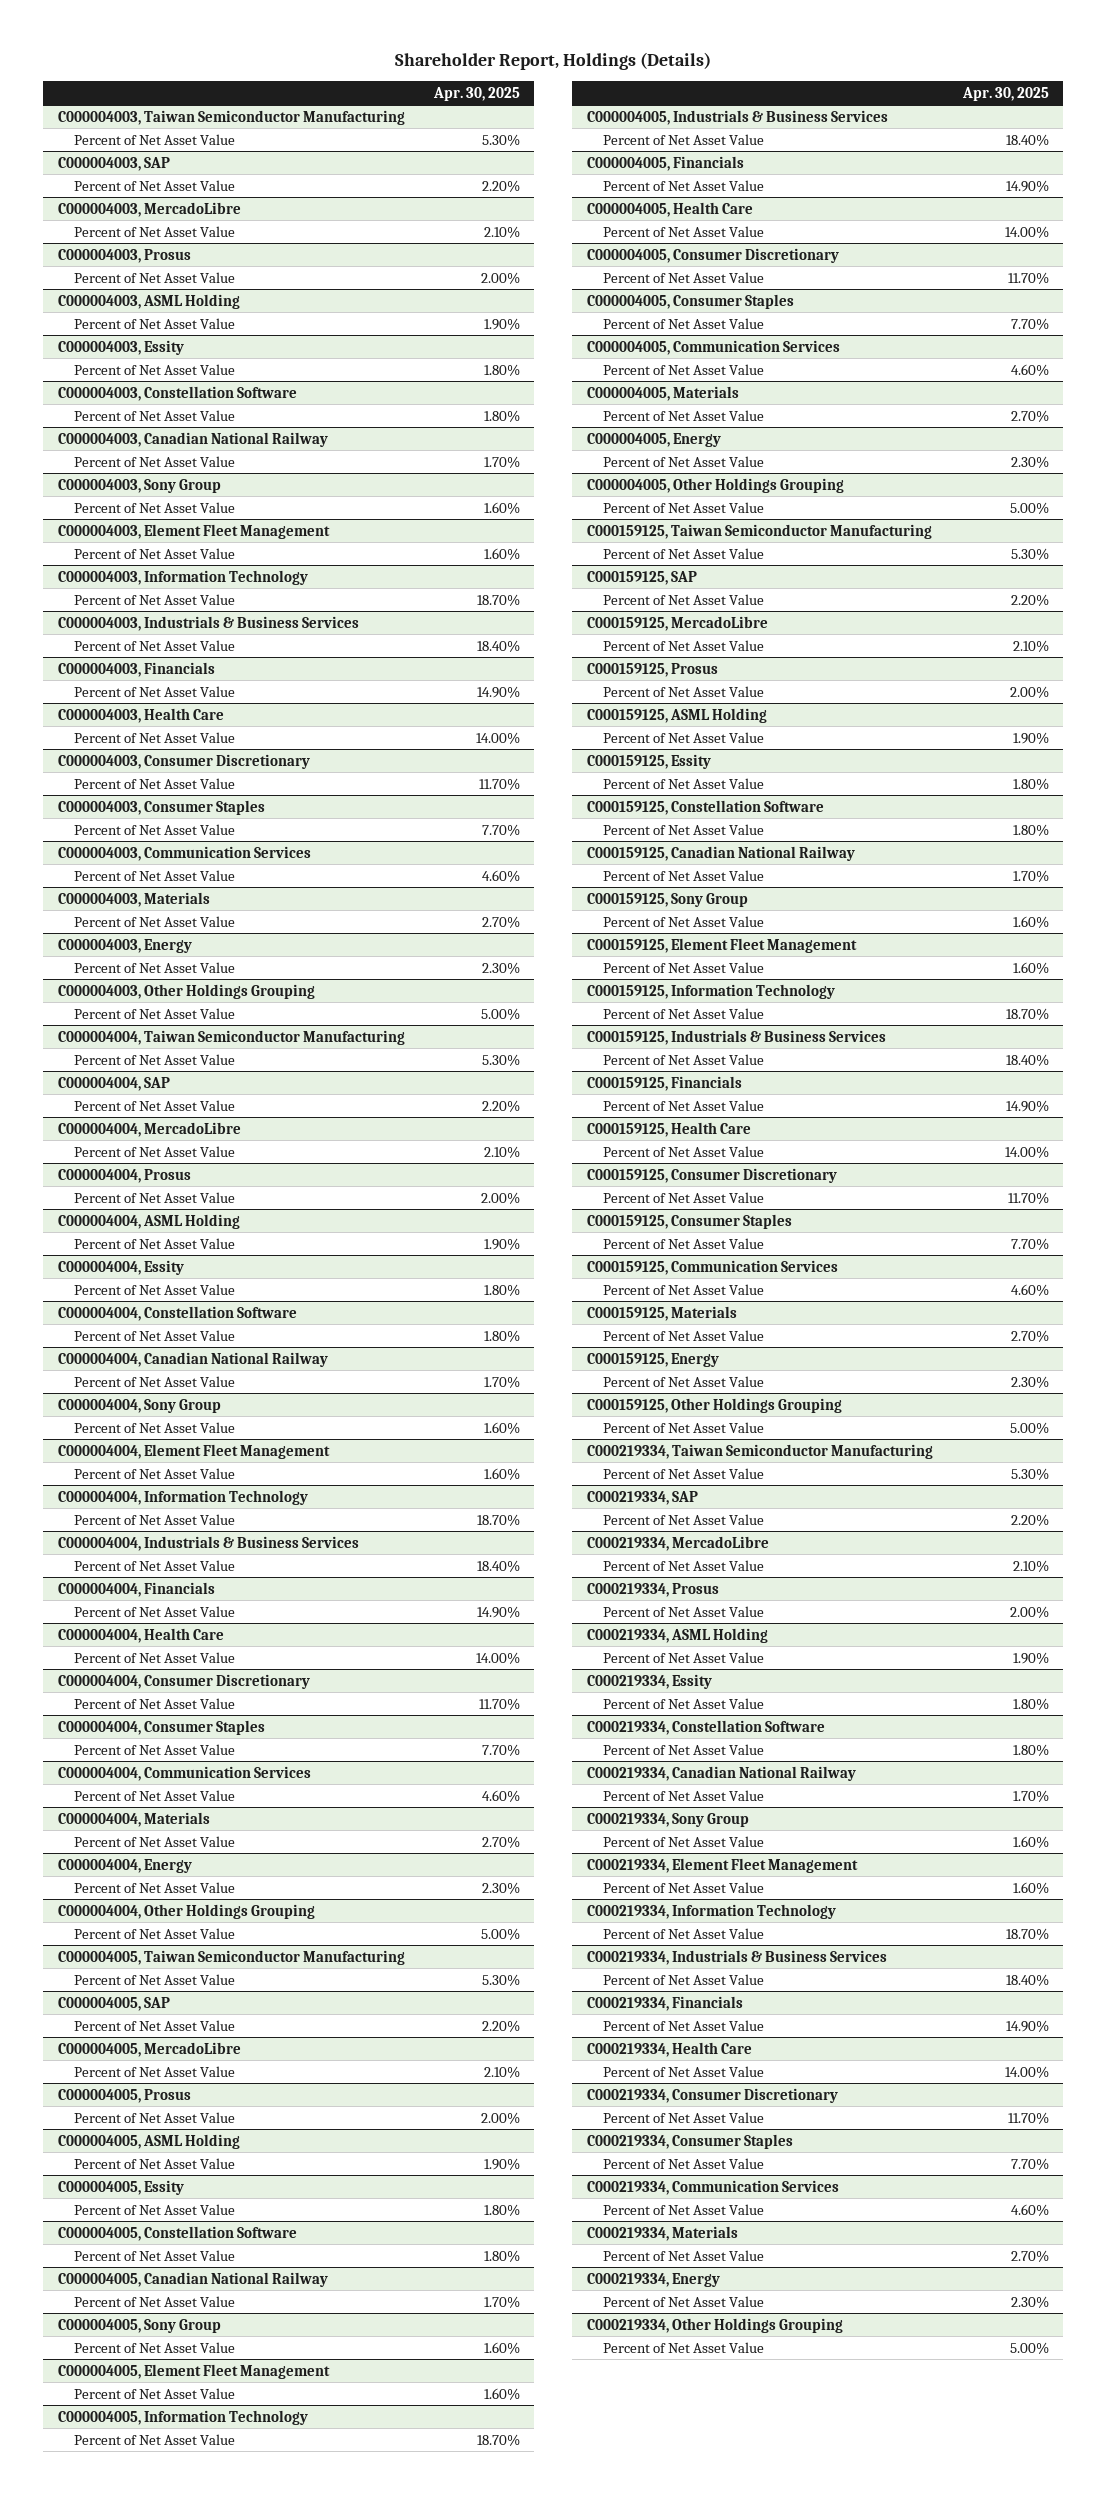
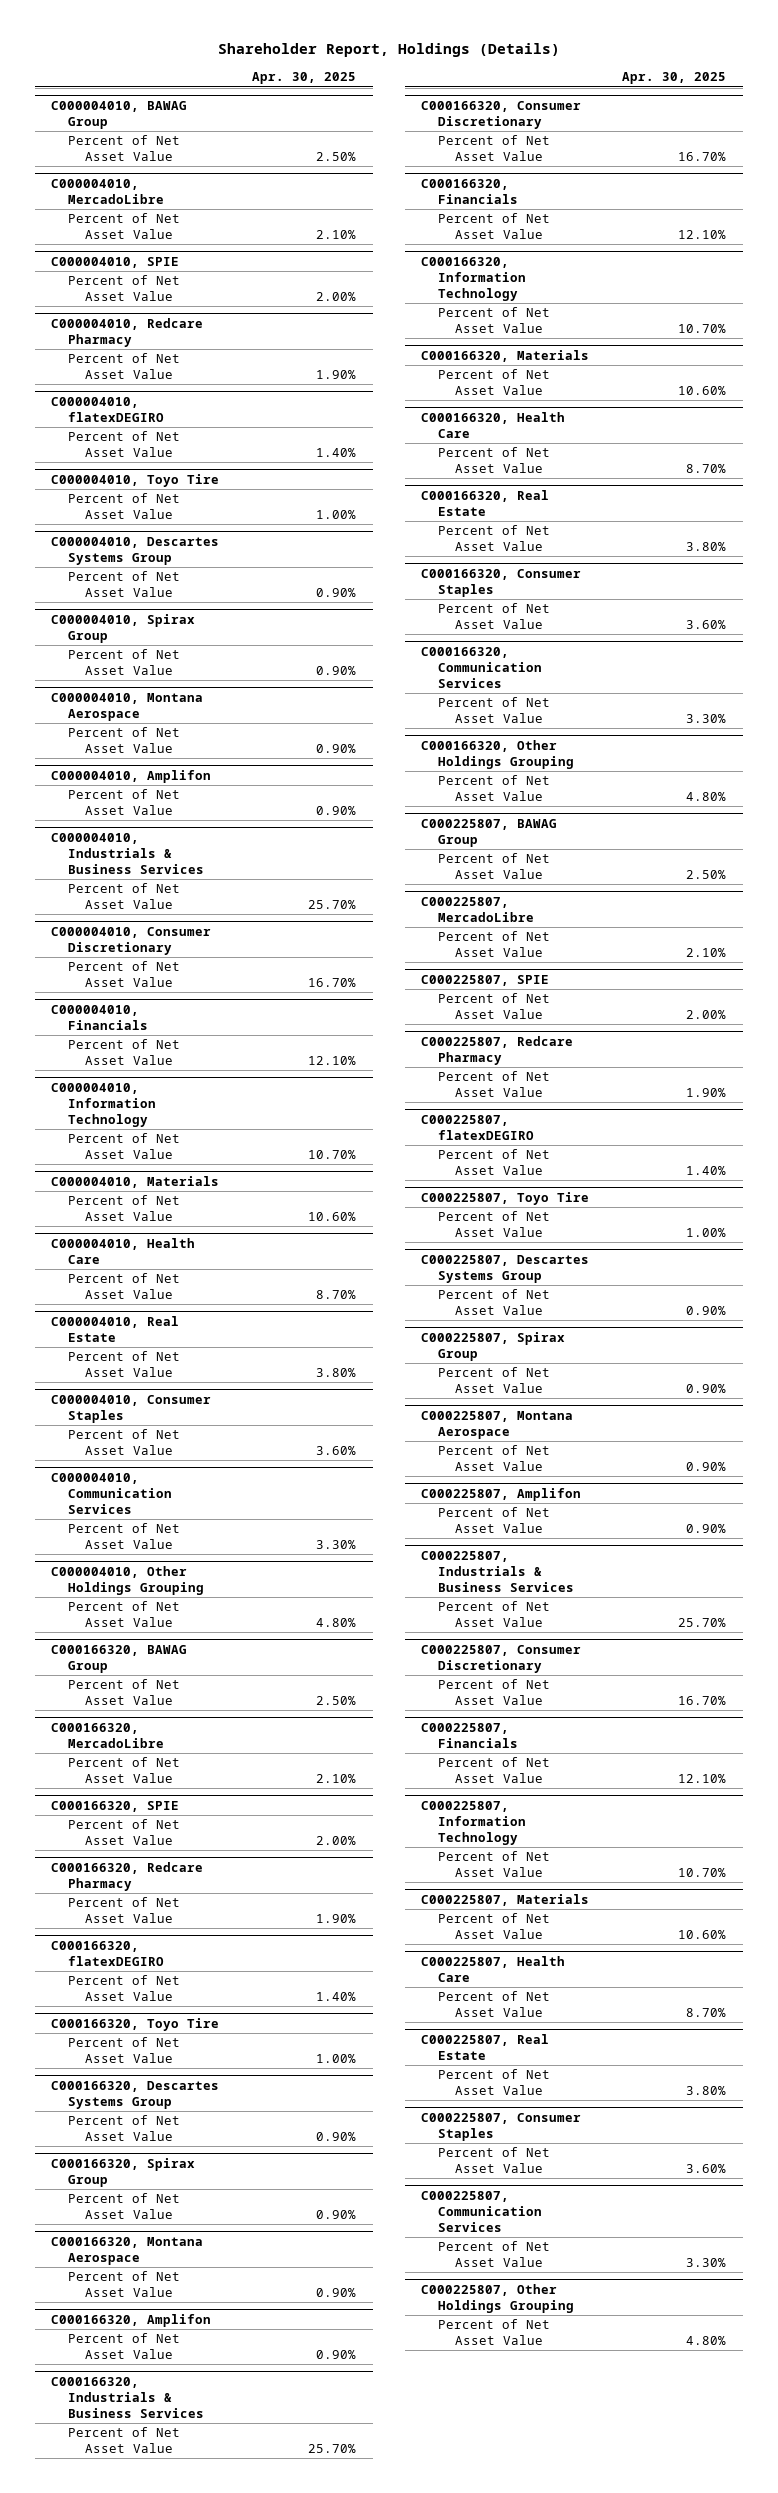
- C000004003, Taiwan Semiconductor Manufacturing
- Percent of Net Asset Value | 5.30%
- C000004003, SAP
- Percent of Net Asset Value | 2.20%
- C000004003, MercadoLibre
- Percent of Net Asset Value | 2.10%
- C000004003, Prosus
- Percent of Net Asset Value | 2.00%
- C000004003, ASML Holding
- Percent of Net Asset Value | 1.90%
- C000004003, Essity
- Percent of Net Asset Value | 1.80%
- C000004003, Constellation Software
- Percent of Net Asset Value | 1.80%
- C000004003, Canadian National Railway
- Percent of Net Asset Value | 1.70%
- C000004003, Sony Group
- Percent of Net Asset Value | 1.60%
- C000004003, Element Fleet Management
- Percent of Net Asset Value | 1.60%
- C000004003, Information Technology
- Percent of Net Asset Value | 18.70%
- C000004003, Industrials & Business Services
- Percent of Net Asset Value | 18.40%
- C000004003, Financials
- Percent of Net Asset Value | 14.90%
- C000004003, Health Care
- Percent of Net Asset Value | 14.00%
- C000004003, Consumer Discretionary
- Percent of Net Asset Value | 11.70%
- C000004003, Consumer Staples
- Percent of Net Asset Value | 7.70%
- C000004003, Communication Services
- Percent of Net Asset Value | 4.60%
- C000004003, Materials
- Percent of Net Asset Value | 2.70%
- C000004003, Energy
- Percent of Net Asset Value | 2.30%
- C000004003, Other Holdings Grouping
- Percent of Net Asset Value | 5.00%
- C000004004, Taiwan Semiconductor Manufacturing
- Percent of Net Asset Value | 5.30%
- C000004004, SAP
- Percent of Net Asset Value | 2.20%
- C000004004, MercadoLibre
- Percent of Net Asset Value | 2.10%
- C000004004, Prosus
- Percent of Net Asset Value | 2.00%
- C000004004, ASML Holding
- Percent of Net Asset Value | 1.90%
- C000004004, Essity
- Percent of Net Asset Value | 1.80%
- C000004004, Constellation Software
- Percent of Net Asset Value | 1.80%
- C000004004, Canadian National Railway
- Percent of Net Asset Value | 1.70%
- C000004004, Sony Group
- Percent of Net Asset Value | 1.60%
- C000004004, Element Fleet Management
- Percent of Net Asset Value | 1.60%
- C000004004, Information Technology
- Percent of Net Asset Value | 18.70%
- C000004004, Industrials & Business Services
- Percent of Net Asset Value | 18.40%
- C000004004, Financials
- Percent of Net Asset Value | 14.90%
- C000004004, Health Care
- Percent of Net Asset Value | 14.00%
- C000004004, Consumer Discretionary
- Percent of Net Asset Value | 11.70%
- C000004004, Consumer Staples
- Percent of Net Asset Value | 7.70%
- C000004004, Communication Services
- Percent of Net Asset Value | 4.60%
- C000004004, Materials
- Percent of Net Asset Value | 2.70%
- C000004004, Energy
- Percent of Net Asset Value | 2.30%
- C000004004, Other Holdings Grouping
- Percent of Net Asset Value | 5.00%
- C000004005, Taiwan Semiconductor Manufacturing
- Percent of Net Asset Value | 5.30%
- C000004005, SAP
- Percent of Net Asset Value | 2.20%
- C000004005, MercadoLibre
+ C000004010, BAWAG Group
+ Percent of Net Asset Value | 2.50%
+ C000004010, MercadoLibre
- C000004005, Prosus
+ C000004010, SPIE
- C000004005, ASML Holding
+ C000004010, Redcare Pharmacy
- C000004005, Essity
- Percent of Net Asset Value | 1.80%
- C000004005, Constellation Software
- Percent of Net Asset Value | 1.80%
- C000004005, Canadian National Railway
- Percent of Net Asset Value | 1.70%
- C000004005, Sony Group
- Percent of Net Asset Value | 1.60%
- C000004005, Element Fleet Management
- Percent of Net Asset Value | 1.60%
- C000004005, Information Technology
- Percent of Net Asset Value | 18.70%
- C000004005, Industrials & Business Services
- Percent of Net Asset Value | 18.40%
- C000004005, Financials
- Percent of Net Asset Value | 14.90%
- C000004005, Health Care
- Percent of Net Asset Value | 14.00%
- C000004005, Consumer Discretionary
- Percent of Net Asset Value | 11.70%
- C000004005, Consumer Staples
- Percent of Net Asset Value | 7.70%
- C000004005, Communication Services
- Percent of Net Asset Value | 4.60%
- C000004005, Materials
- Percent of Net Asset Value | 2.70%
- C000004005, Energy
- Percent of Net Asset Value | 2.30%
- C000004005, Other Holdings Grouping
- Percent of Net Asset Value | 5.00%
- C000159125, Taiwan Semiconductor Manufacturing
- Percent of Net Asset Value | 5.30%
- C000159125, SAP
- Percent of Net Asset Value | 2.20%
- C000159125, MercadoLibre
+ C000004010, flatexDEGIRO
+ Percent of Net Asset Value | 1.40%
+ C000004010, Toyo Tire
+ Percent of Net Asset Value | 1.00%
+ C000004010, Descartes Systems Group
+ Percent of Net Asset Value | 0.90%
+ C000004010, Spirax Group
+ Percent of Net Asset Value | 0.90%
+ C000004010, Montana Aerospace
+ Percent of Net Asset Value | 0.90%
+ C000004010, Amplifon
+ Percent of Net Asset Value | 0.90%
+ C000004010, Industrials & Business Services
+ Percent of Net Asset Value | 25.70%
+ C000004010, Consumer Discretionary
+ Percent of Net Asset Value | 16.70%
+ C000004010, Financials
+ Percent of Net Asset Value | 12.10%
+ C000004010, Information Technology
+ Percent of Net Asset Value | 10.70%
+ C000004010, Materials
+ Percent of Net Asset Value | 10.60%
+ C000004010, Health Care
+ Percent of Net Asset Value | 8.70%
+ C000004010, Real Estate
+ Percent of Net Asset Value | 3.80%
+ C000004010, Consumer Staples
+ Percent of Net Asset Value | 3.60%
+ C000004010, Communication Services
+ Percent of Net Asset Value | 3.30%
+ C000004010, Other Holdings Grouping
+ Percent of Net Asset Value | 4.80%
+ C000166320, BAWAG Group
+ Percent of Net Asset Value | 2.50%
+ C000166320, MercadoLibre
- C000159125, Prosus
+ C000166320, SPIE
- C000159125, ASML Holding
+ C000166320, Redcare Pharmacy
- C000159125, Essity
- Percent of Net Asset Value | 1.80%
- C000159125, Constellation Software
- Percent of Net Asset Value | 1.80%
- C000159125, Canadian National Railway
- Percent of Net Asset Value | 1.70%
- C000159125, Sony Group
- Percent of Net Asset Value | 1.60%
- C000159125, Element Fleet Management
- Percent of Net Asset Value | 1.60%
- C000159125, Information Technology
- Percent of Net Asset Value | 18.70%
- C000159125, Industrials & Business Services
- Percent of Net Asset Value | 18.40%
- C000159125, Financials
- Percent of Net Asset Value | 14.90%
- C000159125, Health Care
- Percent of Net Asset Value | 14.00%
- C000159125, Consumer Discretionary
- Percent of Net Asset Value | 11.70%
- C000159125, Consumer Staples
- Percent of Net Asset Value | 7.70%
- C000159125, Communication Services
- Percent of Net Asset Value | 4.60%
- C000159125, Materials
- Percent of Net Asset Value | 2.70%
- C000159125, Energy
- Percent of Net Asset Value | 2.30%
- C000159125, Other Holdings Grouping
- Percent of Net Asset Value | 5.00%
- C000219334, Taiwan Semiconductor Manufacturing
- Percent of Net Asset Value | 5.30%
- C000219334, SAP
- Percent of Net Asset Value | 2.20%
- C000219334, MercadoLibre
+ C000166320, flatexDEGIRO
+ Percent of Net Asset Value | 1.40%
+ C000166320, Toyo Tire
+ Percent of Net Asset Value | 1.00%
+ C000166320, Descartes Systems Group
+ Percent of Net Asset Value | 0.90%
+ C000166320, Spirax Group
+ Percent of Net Asset Value | 0.90%
+ C000166320, Montana Aerospace
+ Percent of Net Asset Value | 0.90%
+ C000166320, Amplifon
+ Percent of Net Asset Value | 0.90%
+ C000166320, Industrials & Business Services
+ Percent of Net Asset Value | 25.70%
+ C000166320, Consumer Discretionary
+ Percent of Net Asset Value | 16.70%
+ C000166320, Financials
+ Percent of Net Asset Value | 12.10%
+ C000166320, Information Technology
+ Percent of Net Asset Value | 10.70%
+ C000166320, Materials
+ Percent of Net Asset Value | 10.60%
+ C000166320, Health Care
+ Percent of Net Asset Value | 8.70%
+ C000166320, Real Estate
+ Percent of Net Asset Value | 3.80%
+ C000166320, Consumer Staples
+ Percent of Net Asset Value | 3.60%
+ C000166320, Communication Services
+ Percent of Net Asset Value | 3.30%
+ C000166320, Other Holdings Grouping
+ Percent of Net Asset Value | 4.80%
+ C000225807, BAWAG Group
+ Percent of Net Asset Value | 2.50%
+ C000225807, MercadoLibre
- C000219334, Prosus
+ C000225807, SPIE
- C000219334, ASML Holding
+ C000225807, Redcare Pharmacy
- C000219334, Essity
- Percent of Net Asset Value | 1.80%
- C000219334, Constellation Software
- Percent of Net Asset Value | 1.80%
- C000219334, Canadian National Railway
- Percent of Net Asset Value | 1.70%
- C000219334, Sony Group
- Percent of Net Asset Value | 1.60%
- C000219334, Element Fleet Management
- Percent of Net Asset Value | 1.60%
- C000219334, Information Technology
- Percent of Net Asset Value | 18.70%
- C000219334, Industrials & Business Services
- Percent of Net Asset Value | 18.40%
- C000219334, Financials
- Percent of Net Asset Value | 14.90%
- C000219334, Health Care
- Percent of Net Asset Value | 14.00%
- C000219334, Consumer Discretionary
- Percent of Net Asset Value | 11.70%
- C000219334, Consumer Staples
- Percent of Net Asset Value | 7.70%
- C000219334, Communication Services
- Percent of Net Asset Value | 4.60%
- C000219334, Materials
- Percent of Net Asset Value | 2.70%
- C000219334, Energy
- Percent of Net Asset Value | 2.30%
- C000219334, Other Holdings Grouping
- Percent of Net Asset Value | 5.00%
+ C000225807, flatexDEGIRO
+ Percent of Net Asset Value | 1.40%
+ C000225807, Toyo Tire
+ Percent of Net Asset Value | 1.00%
+ C000225807, Descartes Systems Group
+ Percent of Net Asset Value | 0.90%
+ C000225807, Spirax Group
+ Percent of Net Asset Value | 0.90%
+ C000225807, Montana Aerospace
+ Percent of Net Asset Value | 0.90%
+ C000225807, Amplifon
+ Percent of Net Asset Value | 0.90%
+ C000225807, Industrials & Business Services
+ Percent of Net Asset Value | 25.70%
+ C000225807, Consumer Discretionary
+ Percent of Net Asset Value | 16.70%
+ C000225807, Financials
+ Percent of Net Asset Value | 12.10%
+ C000225807, Information Technology
+ Percent of Net Asset Value | 10.70%
+ C000225807, Materials
+ Percent of Net Asset Value | 10.60%
+ C000225807, Health Care
+ Percent of Net Asset Value | 8.70%
+ C000225807, Real Estate
+ Percent of Net Asset Value | 3.80%
+ C000225807, Consumer Staples
+ Percent of Net Asset Value | 3.60%
+ C000225807, Communication Services
+ Percent of Net Asset Value | 3.30%
+ C000225807, Other Holdings Grouping
+ Percent of Net Asset Value | 4.80%

